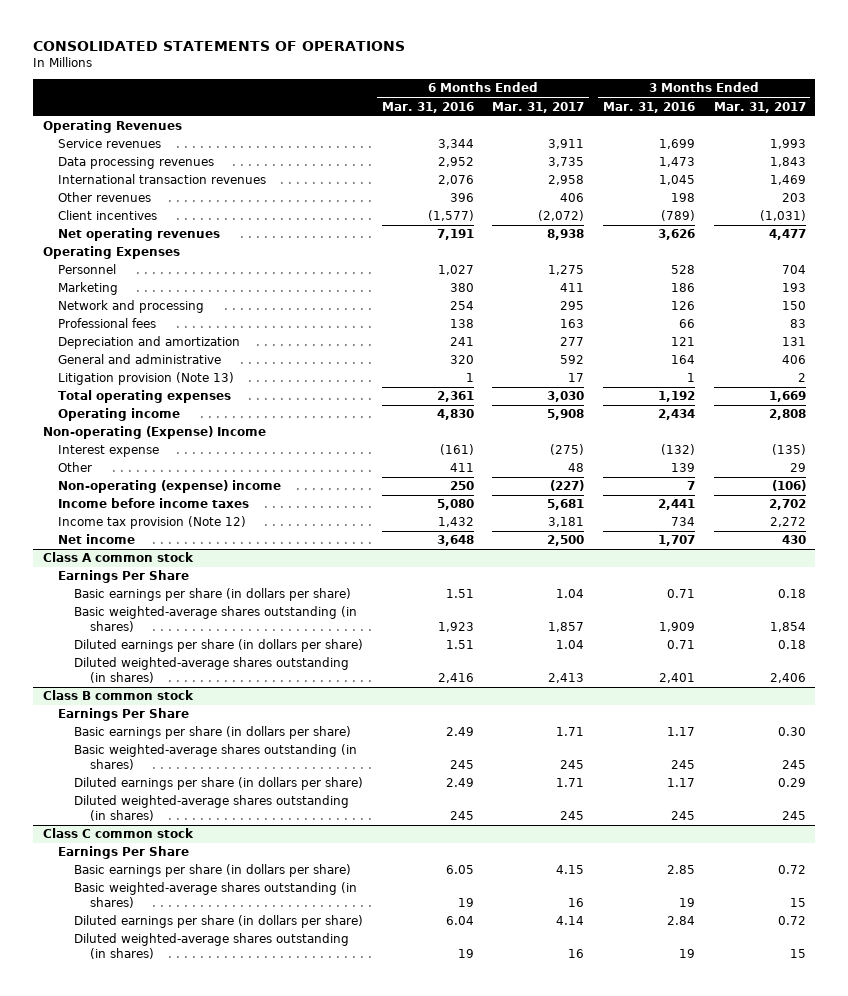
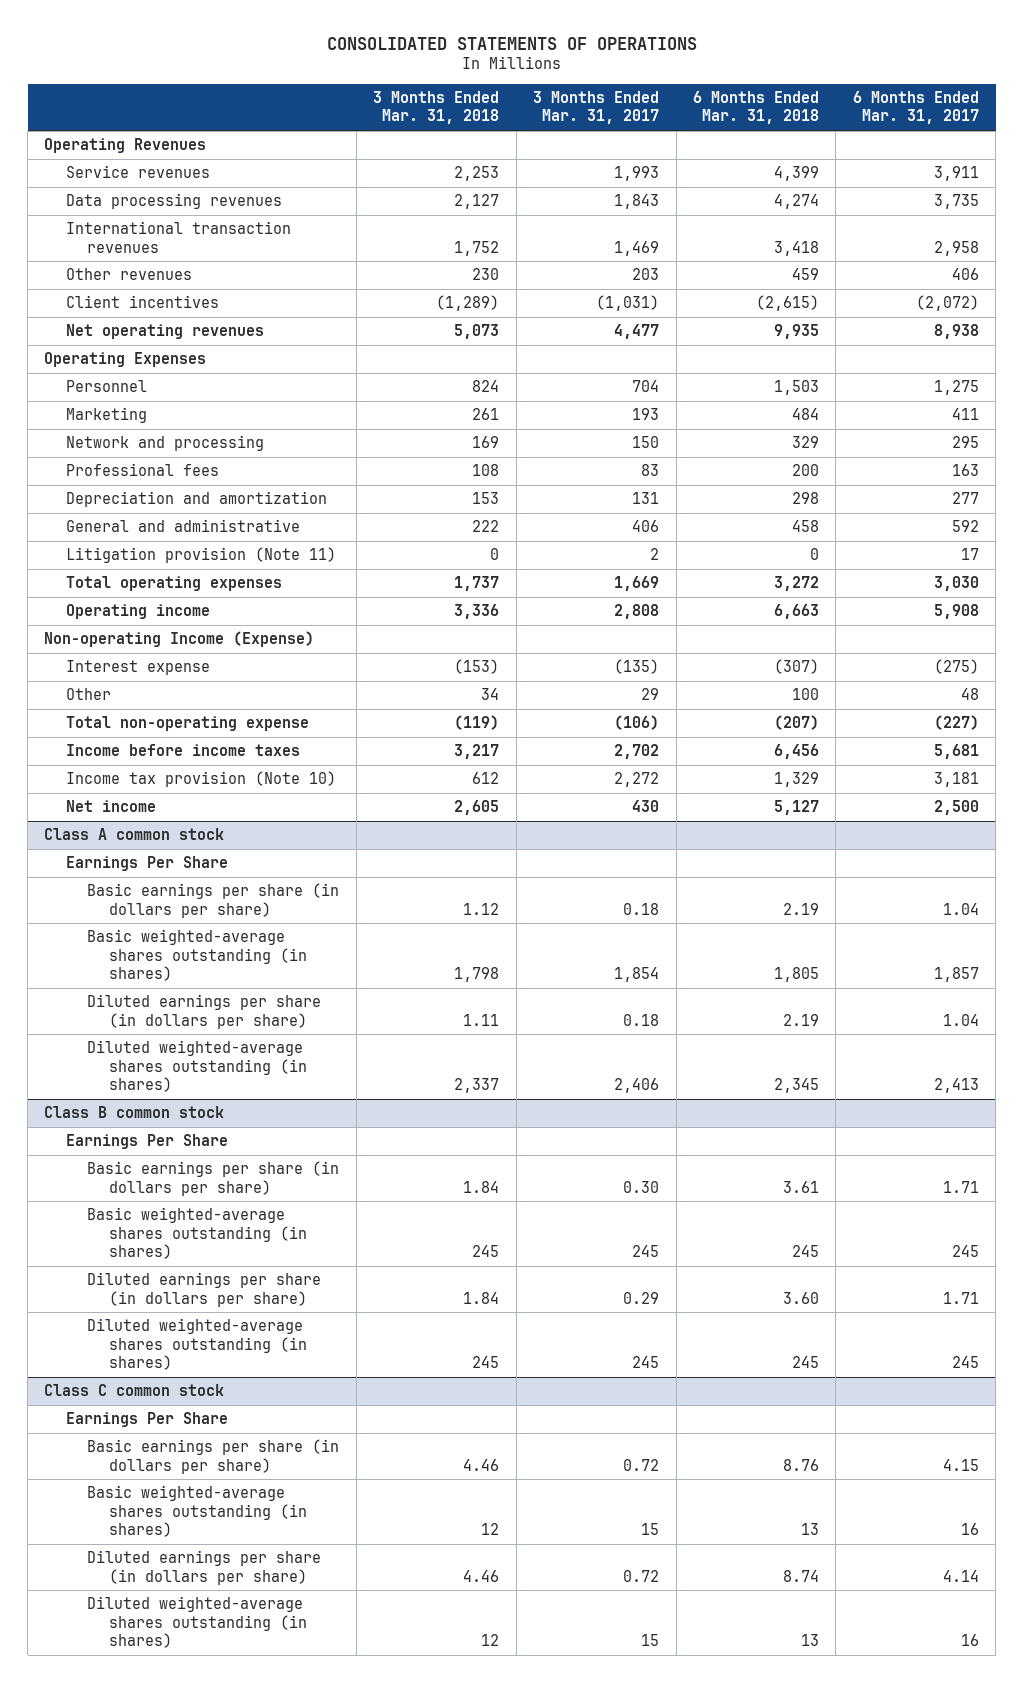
- | 6 Months Ended Mar. 31, 2016 | 6 Months Ended Mar. 31, 2017 | 3 Months Ended Mar. 31, 2016 | 3 Months Ended Mar. 31, 2017
+ | 3 Months Ended Mar. 31, 2018 | 3 Months Ended Mar. 31, 2017 | 6 Months Ended Mar. 31, 2018 | 6 Months Ended Mar. 31, 2017
- Litigation provision (Note 13) | 1 | 17 | 1 | 2
+ Litigation provision (Note 11) | 0 | 2 | 0 | 17
- Non-operating (Expense) Income
+ Non-operating Income (Expense)
- Non-operating (expense) income | 250 | (227) | 7 | (106)
+ Total non-operating expense | (119) | (106) | (207) | (227)
- Income tax provision (Note 12) | 1,432 | 3,181 | 734 | 2,272
+ Income tax provision (Note 10) | 612 | 2,272 | 1,329 | 3,181

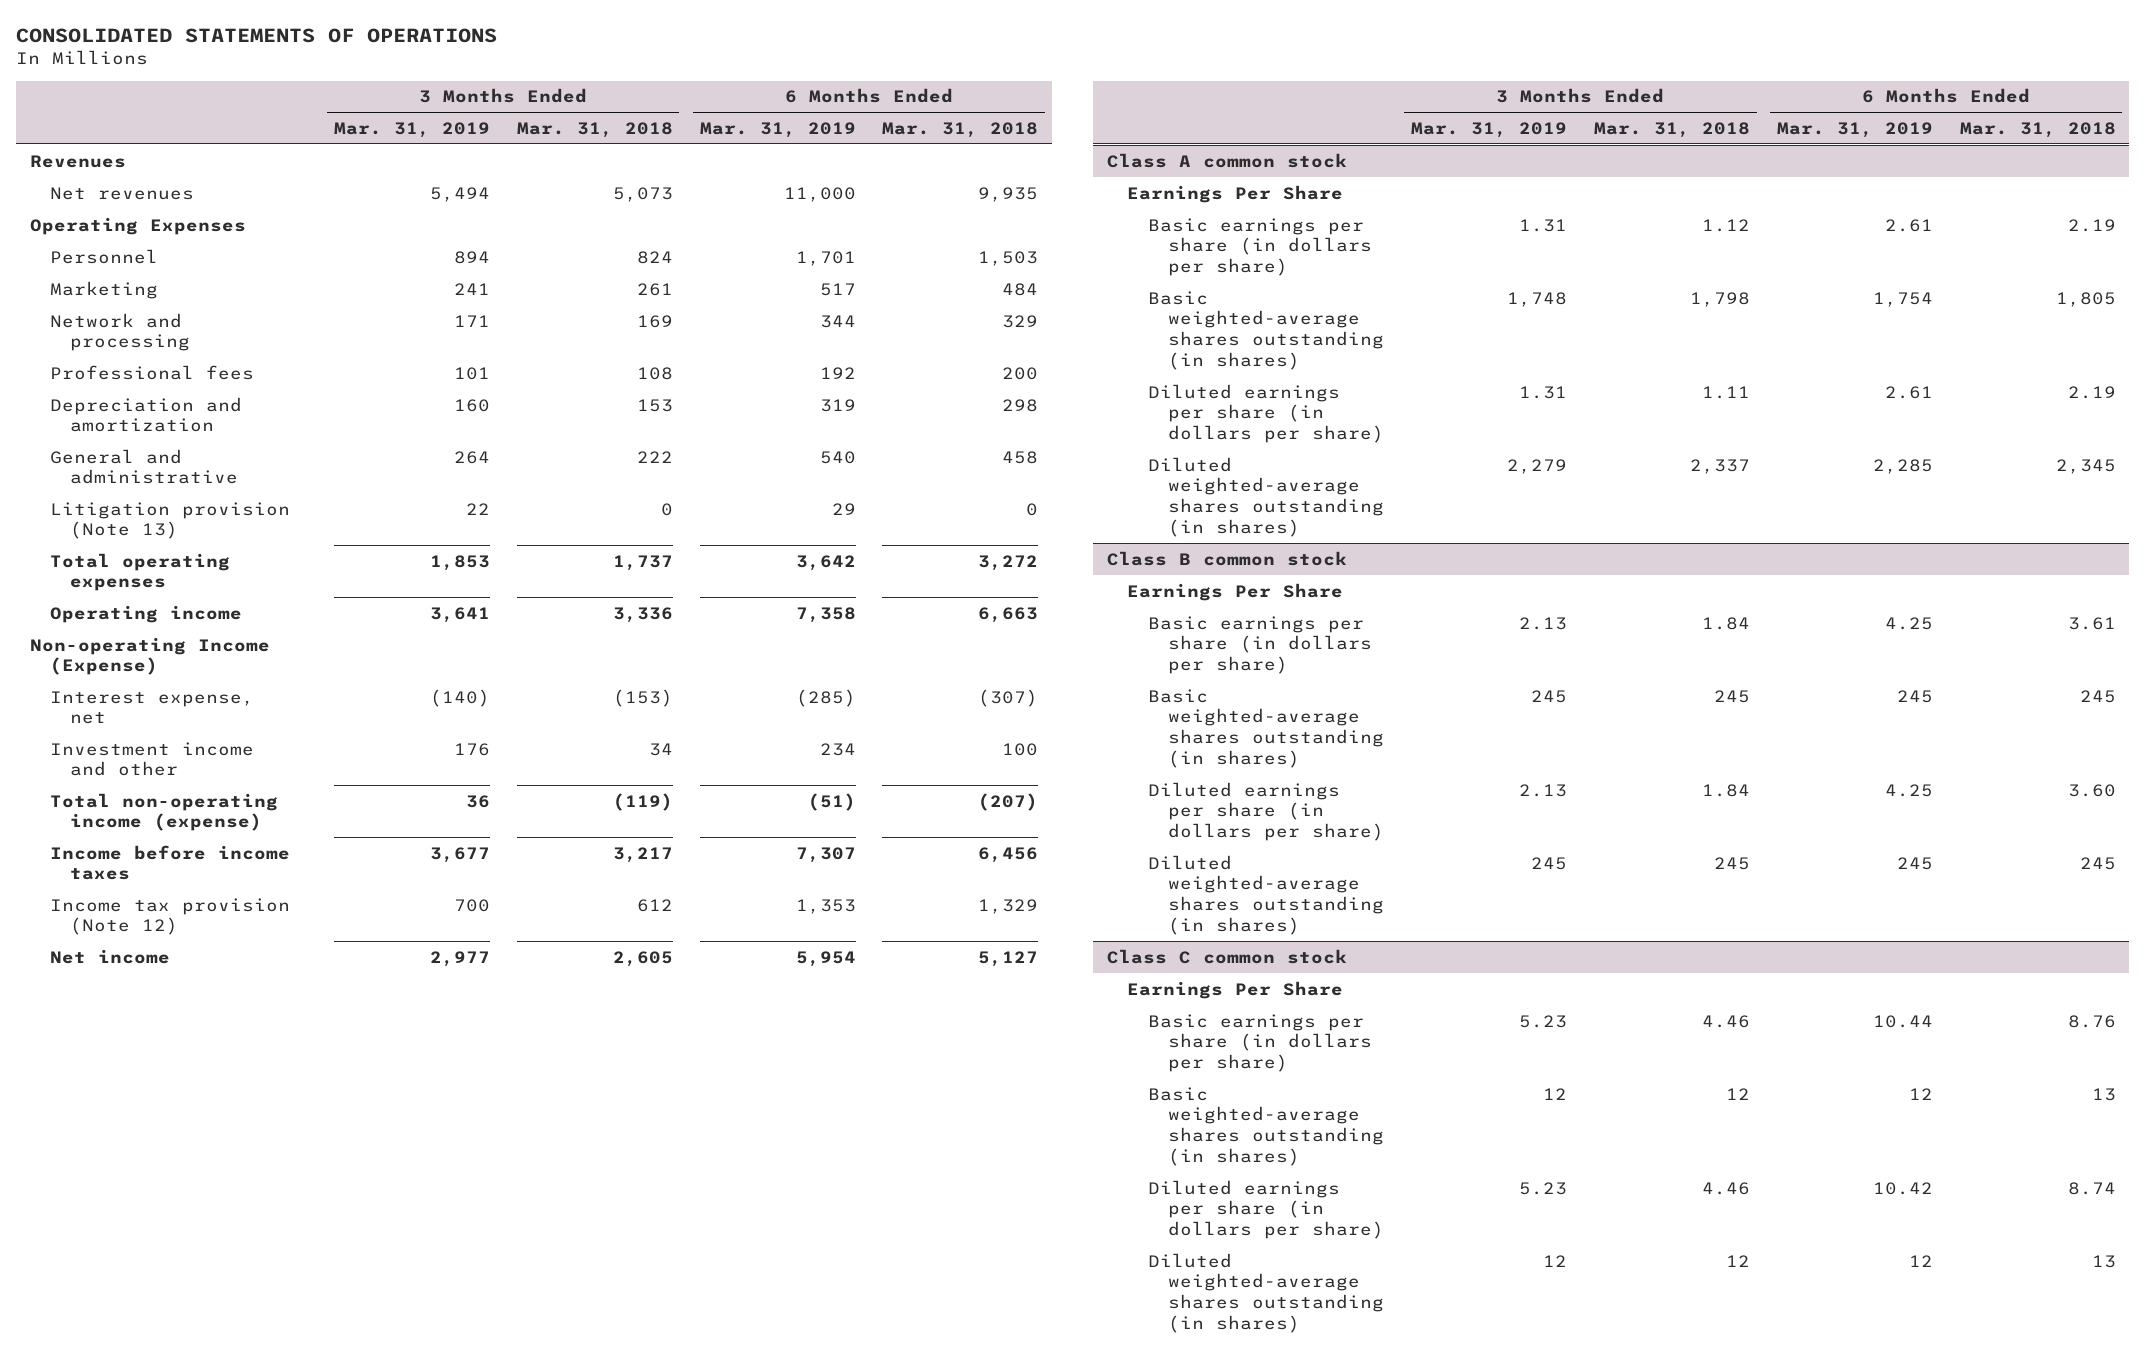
- | 3 Months Ended Mar. 31, 2018 | 3 Months Ended Mar. 31, 2017 | 6 Months Ended Mar. 31, 2018 | 6 Months Ended Mar. 31, 2017
+ | 3 Months Ended Mar. 31, 2019 | 3 Months Ended Mar. 31, 2018 | 6 Months Ended Mar. 31, 2019 | 6 Months Ended Mar. 31, 2018
- Operating Revenues
- Service revenues | 2,253 | 1,993 | 4,399 | 3,911
- Data processing revenues | 2,127 | 1,843 | 4,274 | 3,735
- International transaction revenues | 1,752 | 1,469 | 3,418 | 2,958
- Other revenues | 230 | 203 | 459 | 406
- Client incentives | (1,289) | (1,031) | (2,615) | (2,072)
- Net operating revenues | 5,073 | 4,477 | 9,935 | 8,938
+ Revenues
+ Net revenues | 5,494 | 5,073 | 11,000 | 9,935
- Litigation provision (Note 11) | 0 | 2 | 0 | 17
+ Litigation provision (Note 13) | 22 | 0 | 29 | 0
- Interest expense | (153) | (135) | (307) | (275)
- Other | 34 | 29 | 100 | 48
- Total non-operating expense | (119) | (106) | (207) | (227)
+ Interest expense, net | (140) | (153) | (285) | (307)
+ Investment income and other | 176 | 34 | 234 | 100
+ Total non-operating income (expense) | 36 | (119) | (51) | (207)
- Income tax provision (Note 10) | 612 | 2,272 | 1,329 | 3,181
+ Income tax provision (Note 12) | 700 | 612 | 1,353 | 1,329

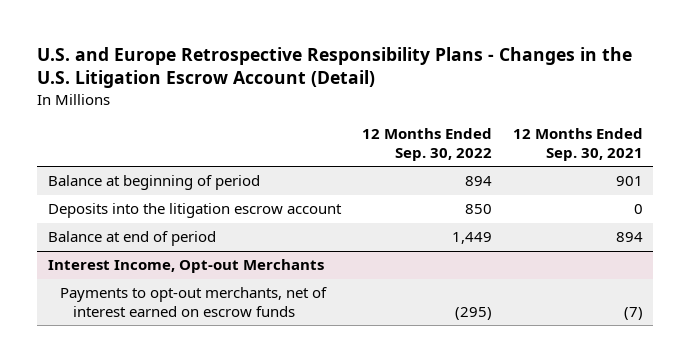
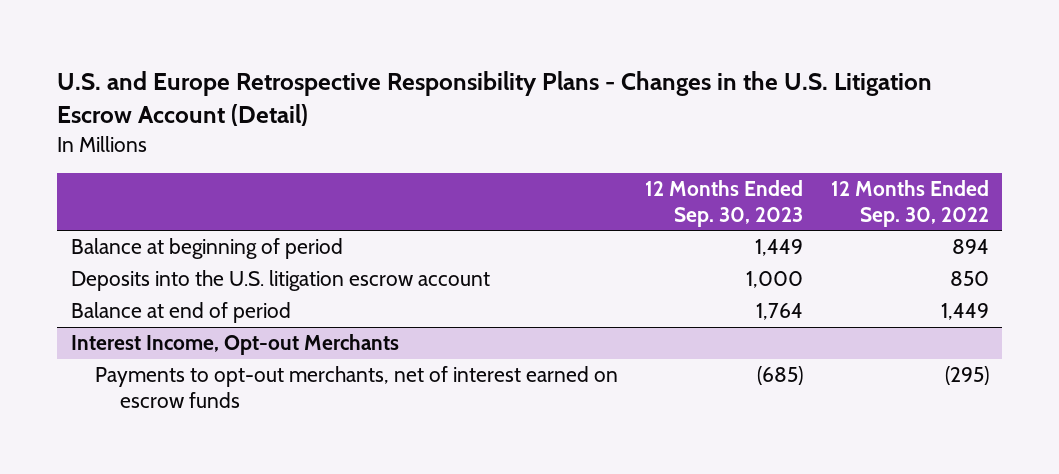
- | 12 Months Ended Sep. 30, 2022 | 12 Months Ended Sep. 30, 2021
+ | 12 Months Ended Sep. 30, 2023 | 12 Months Ended Sep. 30, 2022
- Deposits into the litigation escrow account | 850 | 0
+ Deposits into the U.S. litigation escrow account | 1,000 | 850

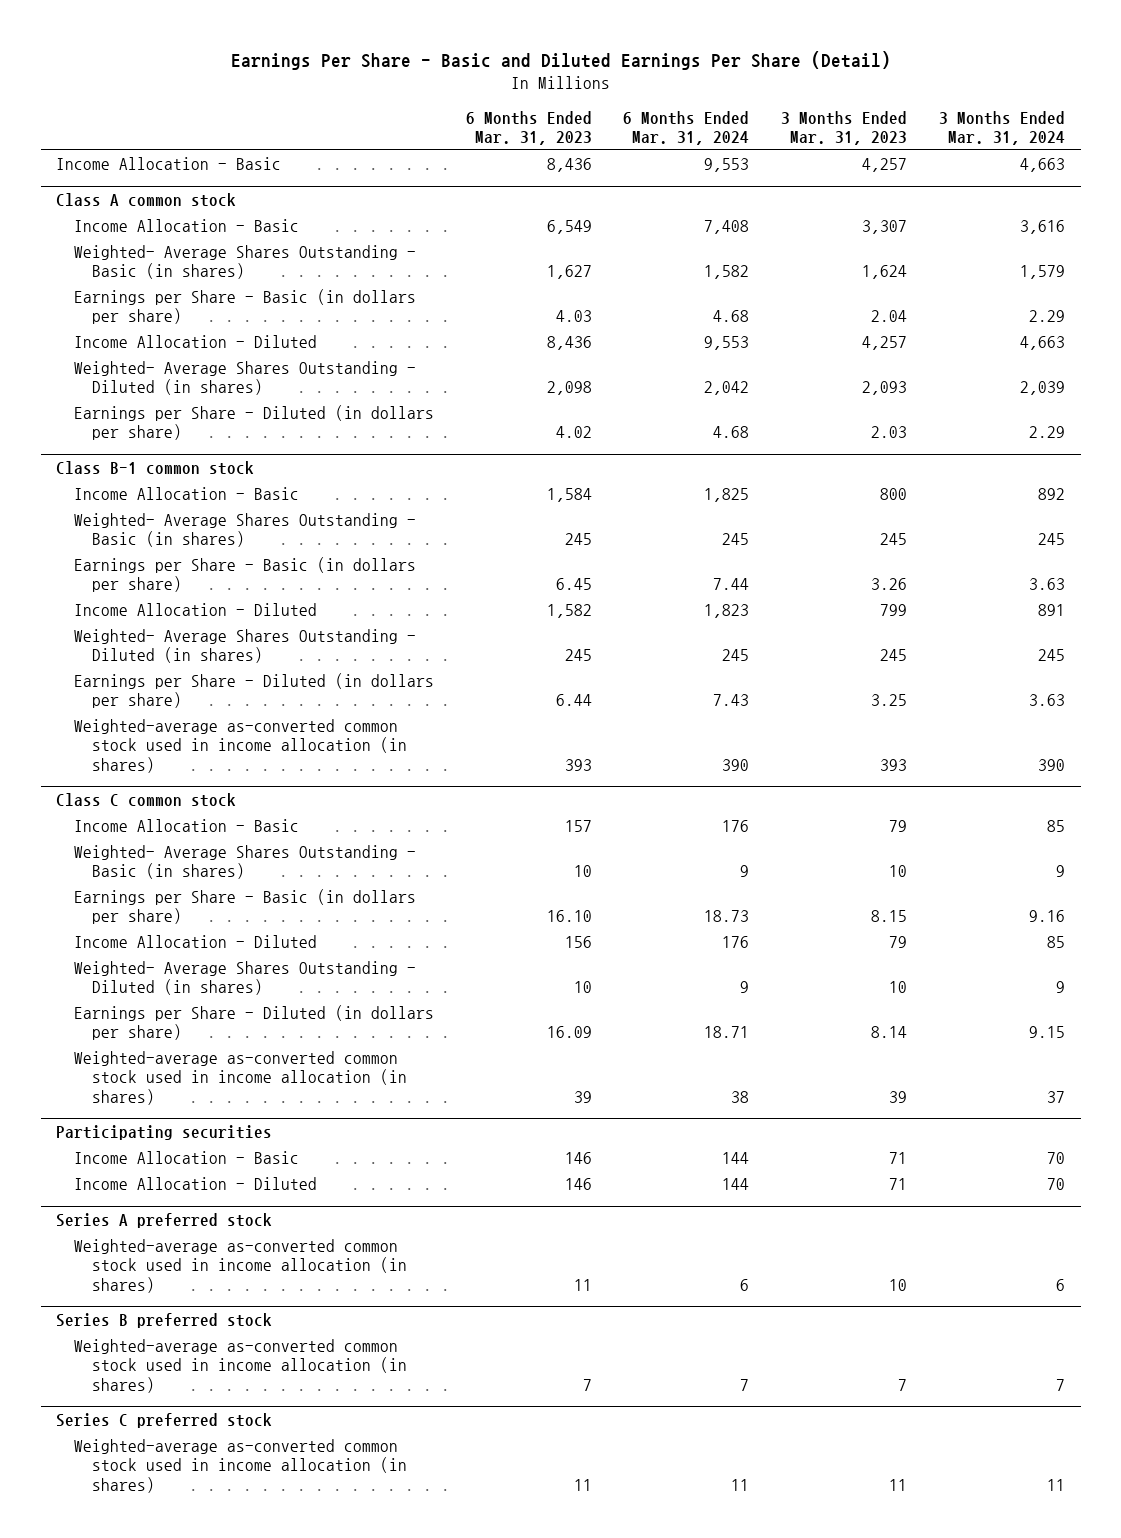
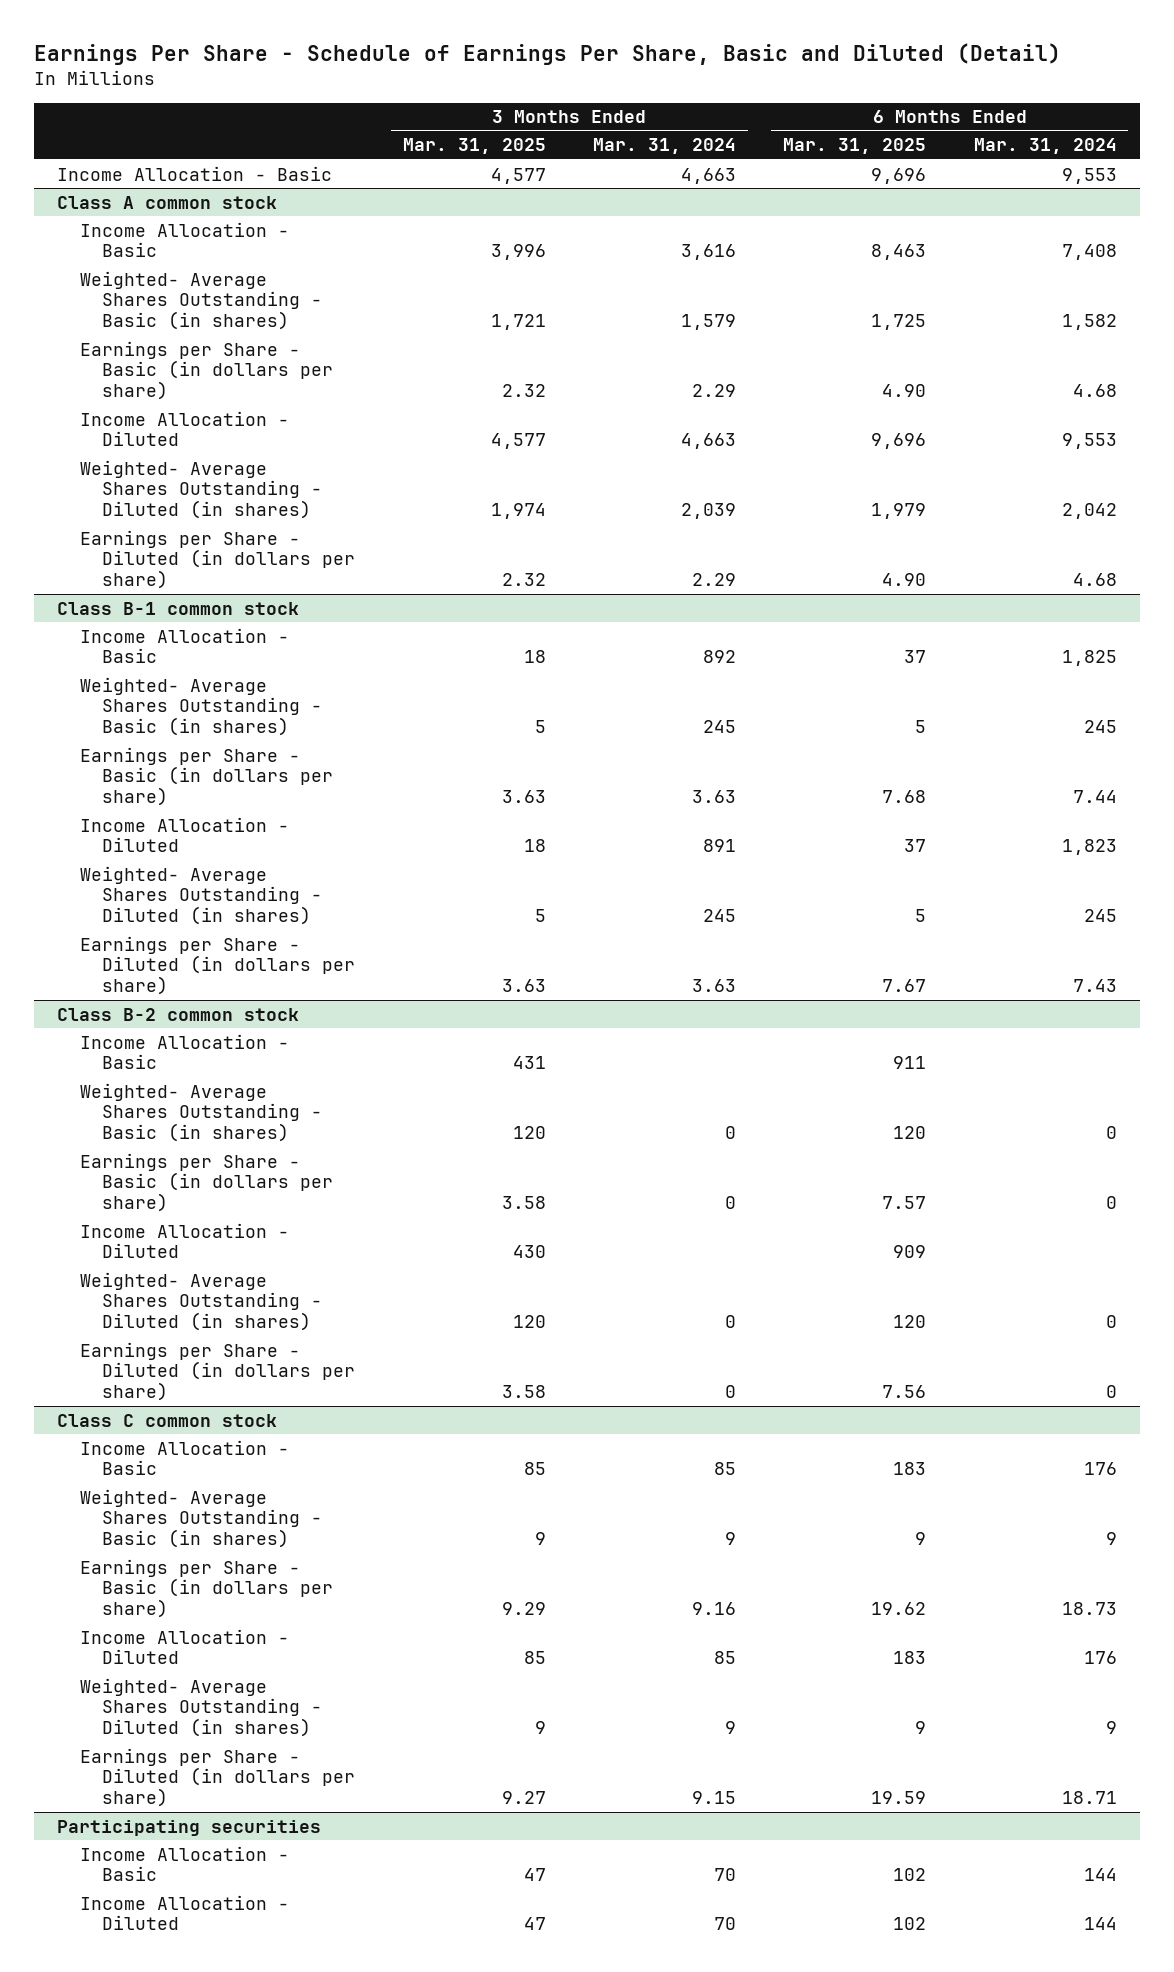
- Earnings Per Share - Basic and Diluted Earnings Per Share (Detail)
+ Earnings Per Share - Schedule of Earnings Per Share, Basic and Diluted (Detail)
- | 6 Months Ended Mar. 31, 2023 | 6 Months Ended Mar. 31, 2024 | 3 Months Ended Mar. 31, 2023 | 3 Months Ended Mar. 31, 2024
+ | 3 Months Ended Mar. 31, 2025 | 3 Months Ended Mar. 31, 2024 | 6 Months Ended Mar. 31, 2025 | 6 Months Ended Mar. 31, 2024
@ Class B-1 common stock
- Weighted-average as-converted common stock used in income allocation (in shares) | 393 | 390 | 393 | 390
+ Class B-2 common stock
+ Income Allocation - Basic | 431 | | 911 |
+ Weighted- Average Shares Outstanding - Basic (in shares) | 120 | 0 | 120 | 0
+ Earnings per Share - Basic (in dollars per share) | 3.58 | 0 | 7.57 | 0
+ Income Allocation - Diluted | 430 | | 909 |
+ Weighted- Average Shares Outstanding - Diluted (in shares) | 120 | 0 | 120 | 0
+ Earnings per Share - Diluted (in dollars per share) | 3.58 | 0 | 7.56 | 0
@ Class C common stock
- Weighted-average as-converted common stock used in income allocation (in shares) | 39 | 38 | 39 | 37
- Series A preferred stock
- Weighted-average as-converted common stock used in income allocation (in shares) | 11 | 6 | 10 | 6
- Series B preferred stock
- Weighted-average as-converted common stock used in income allocation (in shares) | 7 | 7 | 7 | 7
- Series C preferred stock
- Weighted-average as-converted common stock used in income allocation (in shares) | 11 | 11 | 11 | 11

